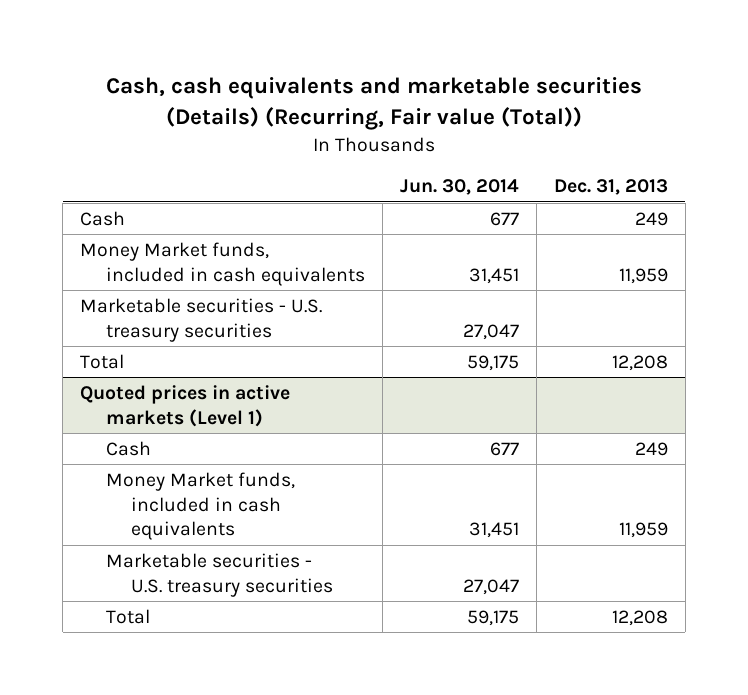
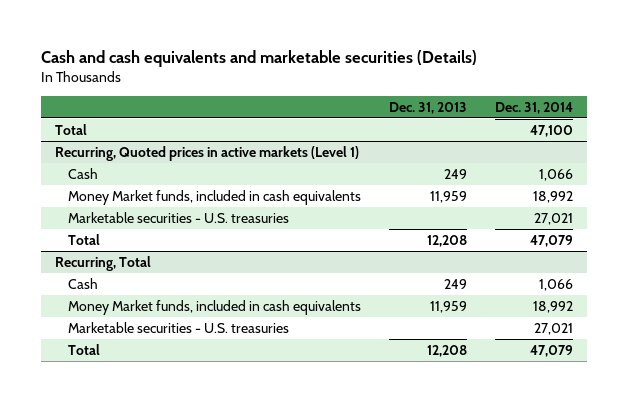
- Cash, cash equivalents and marketable securities (Details) (Recurring, Fair value (Total))
+ Cash and cash equivalents and marketable securities (Details)
- | Jun. 30, 2014 | Dec. 31, 2013
+ | Dec. 31, 2013 | Dec. 31, 2014
+ Total | | 47,100
+ Recurring, Quoted prices in active markets (Level 1)
- Marketable securities - U.S. treasury securities | 27,047 |
+ Marketable securities - U.S. treasuries | | 27,021
- Quoted prices in active markets (Level 1)
+ Recurring, Total
- Marketable securities - U.S. treasury securities | 27,047 |
+ Marketable securities - U.S. treasuries | | 27,021

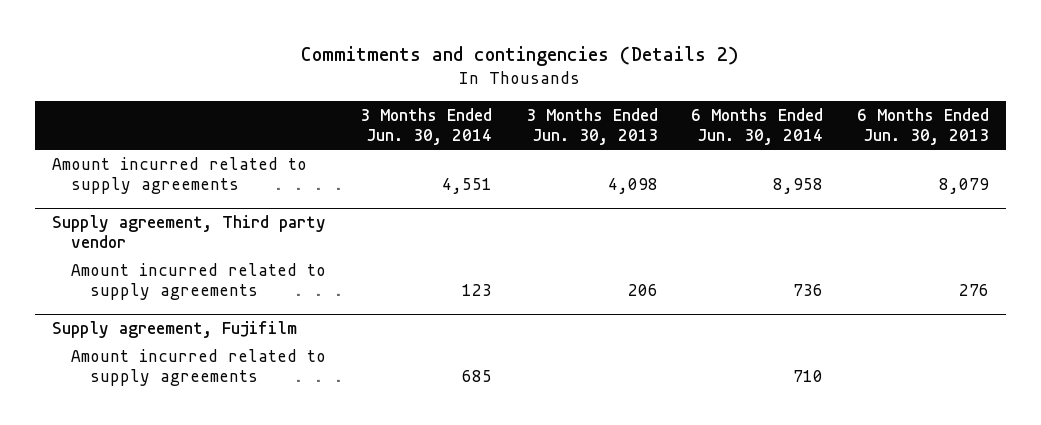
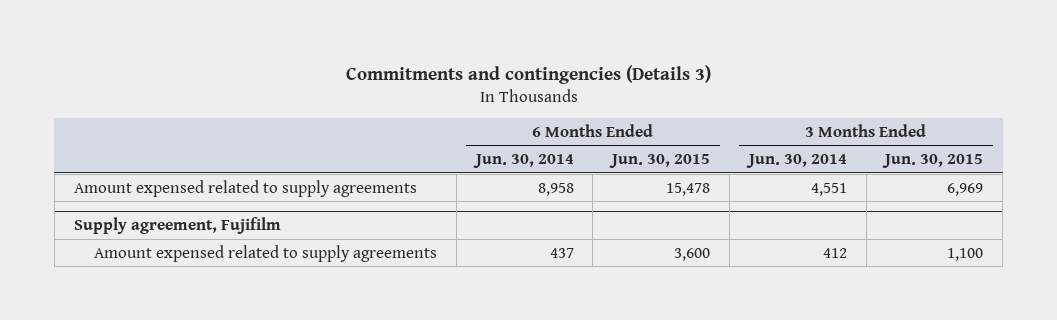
- Commitments and contingencies (Details 2)
+ Commitments and contingencies (Details 3)
- | 3 Months Ended Jun. 30, 2014 | 3 Months Ended Jun. 30, 2013 | 6 Months Ended Jun. 30, 2014 | 6 Months Ended Jun. 30, 2013
+ | 6 Months Ended Jun. 30, 2014 | 6 Months Ended Jun. 30, 2015 | 3 Months Ended Jun. 30, 2014 | 3 Months Ended Jun. 30, 2015
- Amount incurred related to supply agreements | 4,551 | 4,098 | 8,958 | 8,079
- Supply agreement, Third party vendor
- Amount incurred related to supply agreements | 123 | 206 | 736 | 276
+ Amount expensed related to supply agreements | 8,958 | 15,478 | 4,551 | 6,969
@ Supply agreement, Fujifilm
- Amount incurred related to supply agreements | 685 | | 710 |
+ Amount expensed related to supply agreements | 437 | 3,600 | 412 | 1,100

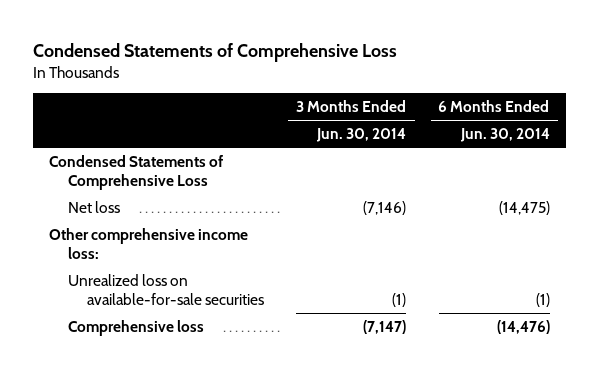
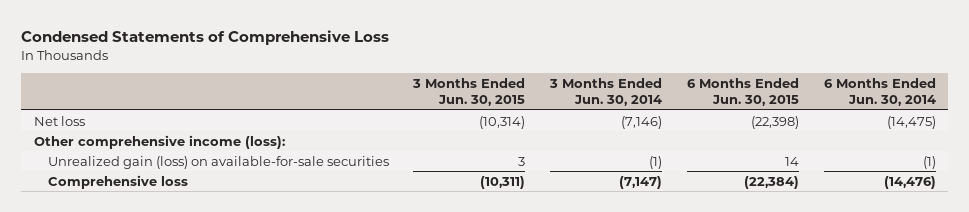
- | 3 Months Ended Jun. 30, 2014 | 6 Months Ended Jun. 30, 2014
+ | 3 Months Ended Jun. 30, 2015 | 3 Months Ended Jun. 30, 2014 | 6 Months Ended Jun. 30, 2015 | 6 Months Ended Jun. 30, 2014
- Condensed Statements of Comprehensive Loss
- Other comprehensive income loss:
- Unrealized loss on available-for-sale securities | (1) | (1)
+ Other comprehensive income (loss):
+ Unrealized gain (loss) on available-for-sale securities | 3 | (1) | 14 | (1)

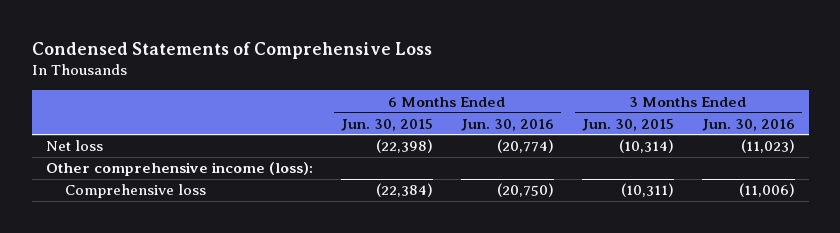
- | 3 Months Ended Jun. 30, 2015 | 3 Months Ended Jun. 30, 2014 | 6 Months Ended Jun. 30, 2015 | 6 Months Ended Jun. 30, 2014
+ | 6 Months Ended Jun. 30, 2015 | 6 Months Ended Jun. 30, 2016 | 3 Months Ended Jun. 30, 2015 | 3 Months Ended Jun. 30, 2016
- Unrealized gain (loss) on available-for-sale securities | 3 | (1) | 14 | (1)

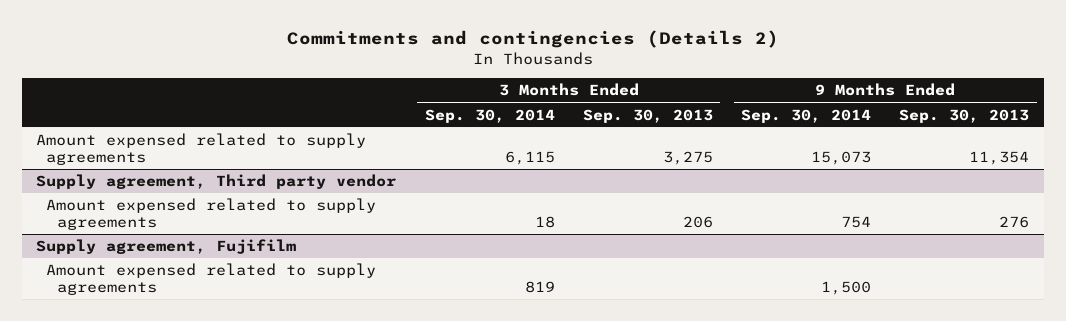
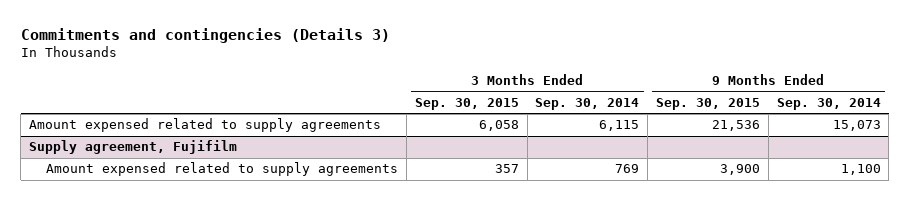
- Commitments and contingencies (Details 2)
+ Commitments and contingencies (Details 3)
- | 3 Months Ended Sep. 30, 2014 | 3 Months Ended Sep. 30, 2013 | 9 Months Ended Sep. 30, 2014 | 9 Months Ended Sep. 30, 2013
+ | 3 Months Ended Sep. 30, 2015 | 3 Months Ended Sep. 30, 2014 | 9 Months Ended Sep. 30, 2015 | 9 Months Ended Sep. 30, 2014
- Supply agreement, Third party vendor
- Amount expensed related to supply agreements | 18 | 206 | 754 | 276
@ Supply agreement, Fujifilm
- Amount expensed related to supply agreements | 819 | | 1,500 |
+ Amount expensed related to supply agreements | 357 | 769 | 3,900 | 1,100

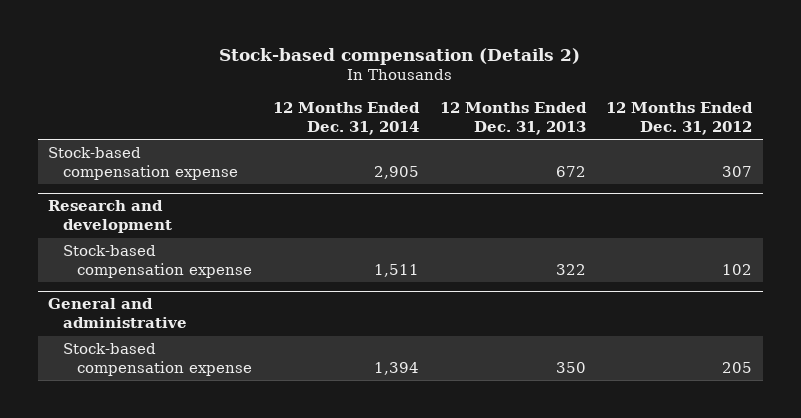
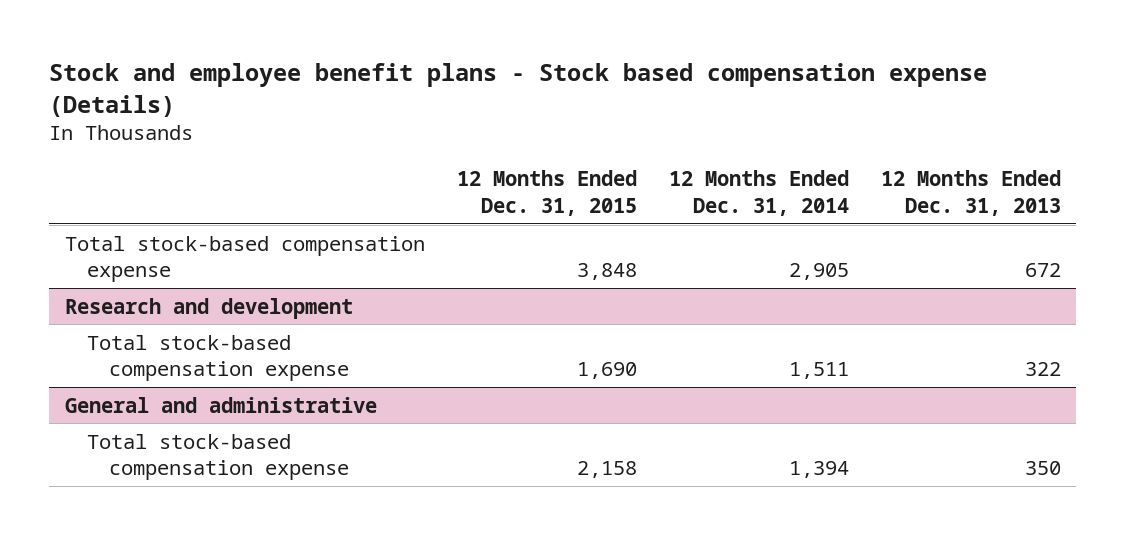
- Stock-based compensation (Details 2)
+ Stock and employee benefit plans - Stock based compensation expense (Details)
- | 12 Months Ended Dec. 31, 2014 | 12 Months Ended Dec. 31, 2013 | 12 Months Ended Dec. 31, 2012
+ | 12 Months Ended Dec. 31, 2015 | 12 Months Ended Dec. 31, 2014 | 12 Months Ended Dec. 31, 2013
- Stock-based compensation expense | 2,905 | 672 | 307
+ Total stock-based compensation expense | 3,848 | 2,905 | 672
@ Research and development
- Stock-based compensation expense | 1,511 | 322 | 102
+ Total stock-based compensation expense | 1,690 | 1,511 | 322
@ General and administrative
- Stock-based compensation expense | 1,394 | 350 | 205
+ Total stock-based compensation expense | 2,158 | 1,394 | 350

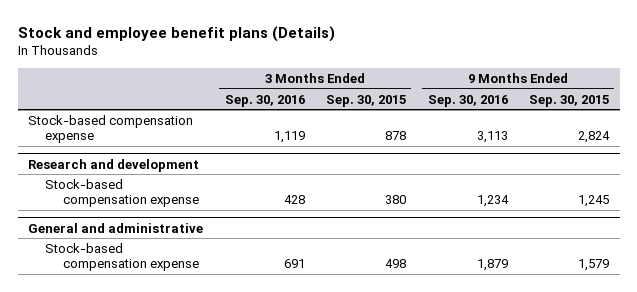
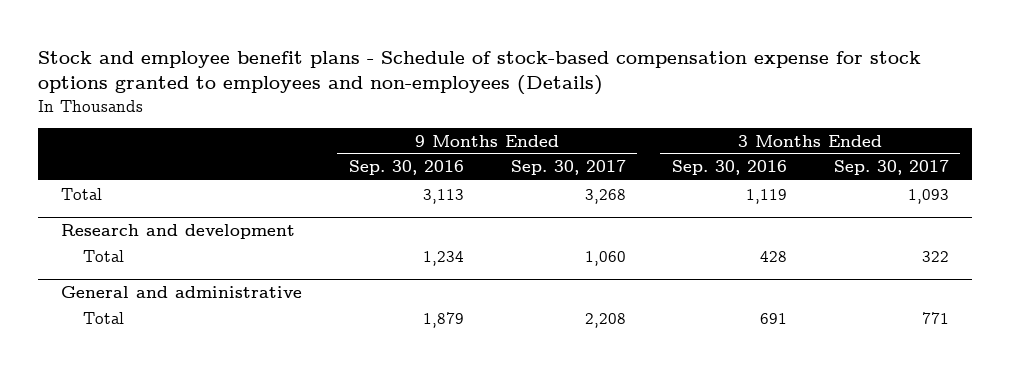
- Stock and employee benefit plans (Details)
+ Stock and employee benefit plans - Schedule of stock-based compensation expense for stock options granted to employees and non-employees (Details)
- | 3 Months Ended Sep. 30, 2016 | 3 Months Ended Sep. 30, 2015 | 9 Months Ended Sep. 30, 2016 | 9 Months Ended Sep. 30, 2015
+ | 9 Months Ended Sep. 30, 2016 | 9 Months Ended Sep. 30, 2017 | 3 Months Ended Sep. 30, 2016 | 3 Months Ended Sep. 30, 2017
- Stock-based compensation expense | 1,119 | 878 | 3,113 | 2,824
+ Total | 3,113 | 3,268 | 1,119 | 1,093
@ Research and development
- Stock-based compensation expense | 428 | 380 | 1,234 | 1,245
+ Total | 1,234 | 1,060 | 428 | 322
@ General and administrative
- Stock-based compensation expense | 691 | 498 | 1,879 | 1,579
+ Total | 1,879 | 2,208 | 691 | 771

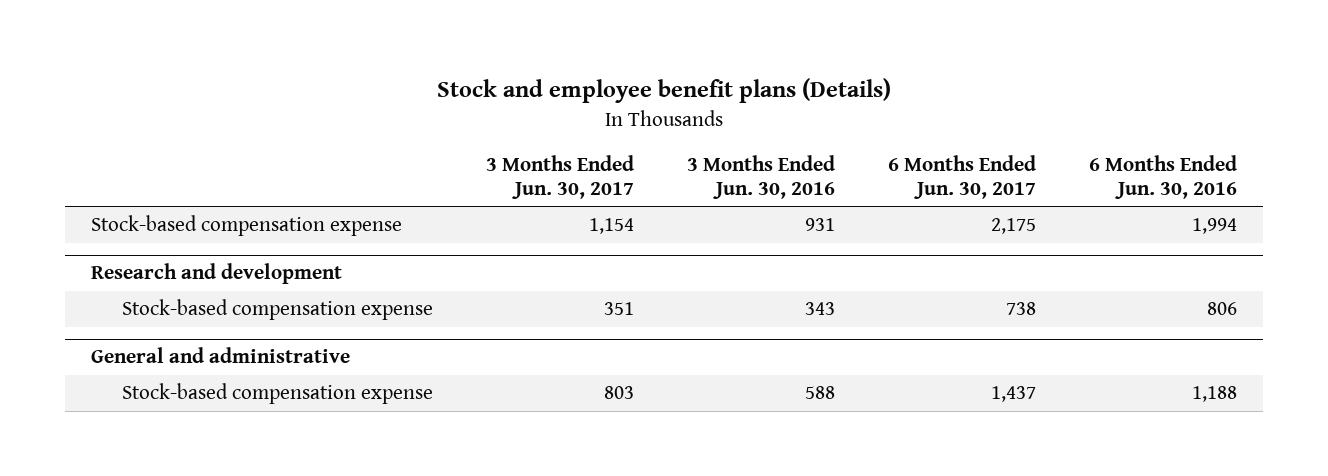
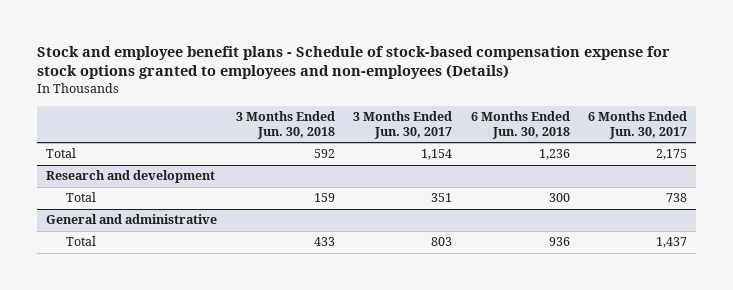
- Stock and employee benefit plans (Details)
+ Stock and employee benefit plans - Schedule of stock-based compensation expense for stock options granted to employees and non-employees (Details)
- | 3 Months Ended Jun. 30, 2017 | 3 Months Ended Jun. 30, 2016 | 6 Months Ended Jun. 30, 2017 | 6 Months Ended Jun. 30, 2016
+ | 3 Months Ended Jun. 30, 2018 | 3 Months Ended Jun. 30, 2017 | 6 Months Ended Jun. 30, 2018 | 6 Months Ended Jun. 30, 2017
- Stock-based compensation expense | 1,154 | 931 | 2,175 | 1,994
+ Total | 592 | 1,154 | 1,236 | 2,175
@ Research and development
- Stock-based compensation expense | 351 | 343 | 738 | 806
+ Total | 159 | 351 | 300 | 738
@ General and administrative
- Stock-based compensation expense | 803 | 588 | 1,437 | 1,188
+ Total | 433 | 803 | 936 | 1,437

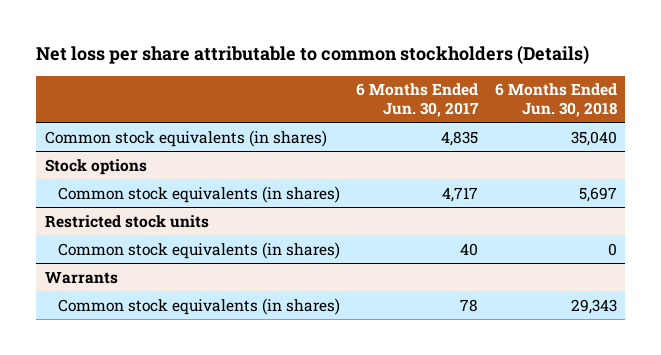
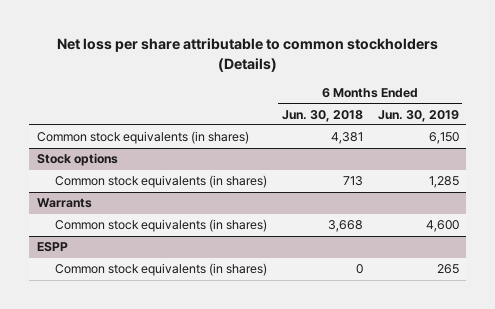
- | 6 Months Ended Jun. 30, 2017 | 6 Months Ended Jun. 30, 2018
+ | 6 Months Ended Jun. 30, 2018 | 6 Months Ended Jun. 30, 2019
- Common stock equivalents (in shares) | 4,835 | 35,040
+ Common stock equivalents (in shares) | 4,381 | 6,150
@ Stock options
- Common stock equivalents (in shares) | 4,717 | 5,697
- Restricted stock units
- Common stock equivalents (in shares) | 40 | 0
@ Stock options
+ Common stock equivalents (in shares) | 713 | 1,285
@ Warrants
- Common stock equivalents (in shares) | 78 | 29,343
+ Common stock equivalents (in shares) | 3,668 | 4,600
+ ESPP
+ Common stock equivalents (in shares) | 0 | 265

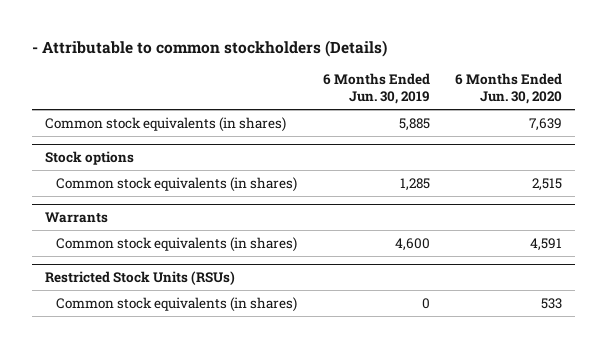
- Net loss per share attributable to common stockholders (Details)
+ - Attributable to common stockholders (Details)
- | 6 Months Ended Jun. 30, 2018 | 6 Months Ended Jun. 30, 2019
+ | 6 Months Ended Jun. 30, 2019 | 6 Months Ended Jun. 30, 2020
- Common stock equivalents (in shares) | 4,381 | 6,150
+ Common stock equivalents (in shares) | 5,885 | 7,639
- ESPP
- Common stock equivalents (in shares) | 0 | 265
+ Restricted Stock Units (RSUs)
+ Common stock equivalents (in shares) | 0 | 533

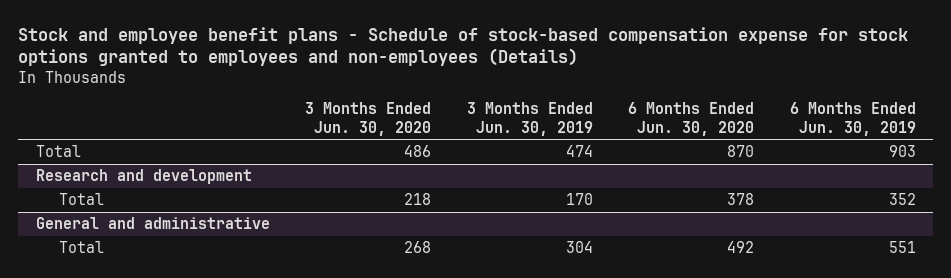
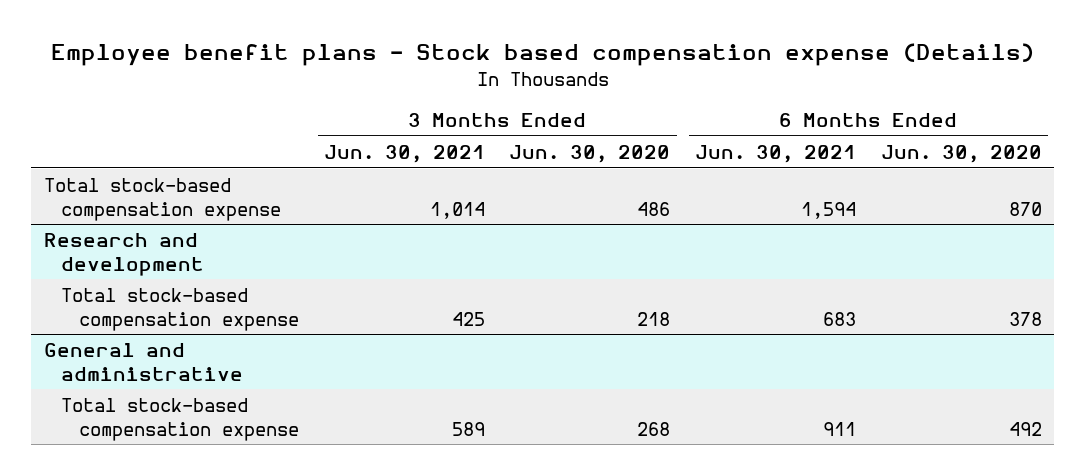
- Stock and employee benefit plans - Schedule of stock-based compensation expense for stock options granted to employees and non-employees (Details)
+ Employee benefit plans - Stock based compensation expense (Details)
- | 3 Months Ended Jun. 30, 2020 | 3 Months Ended Jun. 30, 2019 | 6 Months Ended Jun. 30, 2020 | 6 Months Ended Jun. 30, 2019
+ | 3 Months Ended Jun. 30, 2021 | 3 Months Ended Jun. 30, 2020 | 6 Months Ended Jun. 30, 2021 | 6 Months Ended Jun. 30, 2020
- Total | 486 | 474 | 870 | 903
+ Total stock-based compensation expense | 1,014 | 486 | 1,594 | 870
@ Research and development
- Total | 218 | 170 | 378 | 352
+ Total stock-based compensation expense | 425 | 218 | 683 | 378
@ General and administrative
- Total | 268 | 304 | 492 | 551
+ Total stock-based compensation expense | 589 | 268 | 911 | 492

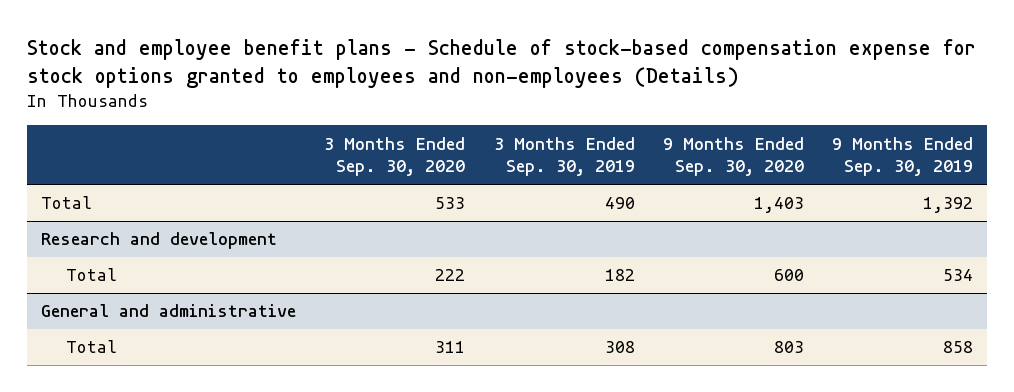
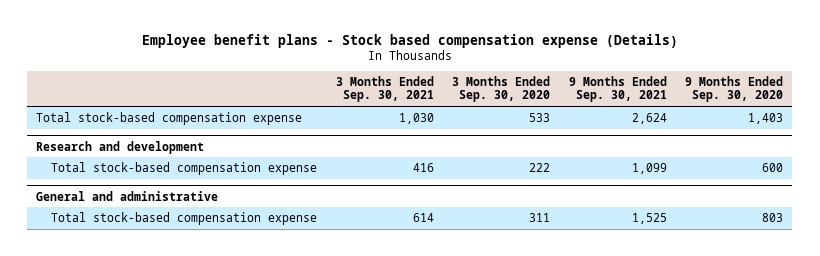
- Stock and employee benefit plans - Schedule of stock-based compensation expense for stock options granted to employees and non-employees (Details)
+ Employee benefit plans - Stock based compensation expense (Details)
- | 3 Months Ended Sep. 30, 2020 | 3 Months Ended Sep. 30, 2019 | 9 Months Ended Sep. 30, 2020 | 9 Months Ended Sep. 30, 2019
+ | 3 Months Ended Sep. 30, 2021 | 3 Months Ended Sep. 30, 2020 | 9 Months Ended Sep. 30, 2021 | 9 Months Ended Sep. 30, 2020
- Total | 533 | 490 | 1,403 | 1,392
+ Total stock-based compensation expense | 1,030 | 533 | 2,624 | 1,403
@ Research and development
- Total | 222 | 182 | 600 | 534
+ Total stock-based compensation expense | 416 | 222 | 1,099 | 600
@ General and administrative
- Total | 311 | 308 | 803 | 858
+ Total stock-based compensation expense | 614 | 311 | 1,525 | 803

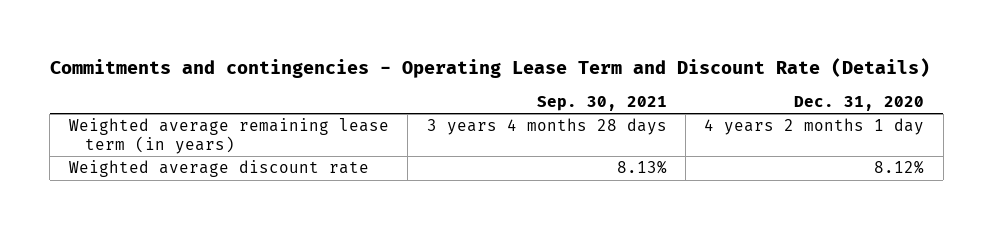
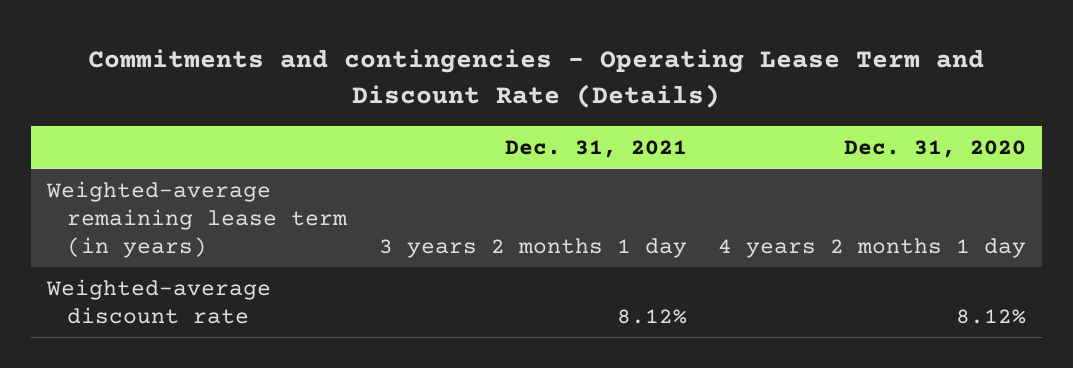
- | Sep. 30, 2021 | Dec. 31, 2020
+ | Dec. 31, 2021 | Dec. 31, 2020
- Weighted average remaining lease term (in years) | 3 years 4 months 28 days | 4 years 2 months 1 day
- Weighted average discount rate | 8.13% | 8.12%
+ Weighted-average remaining lease term (in years) | 3 years 2 months 1 day | 4 years 2 months 1 day
+ Weighted-average discount rate | 8.12% | 8.12%

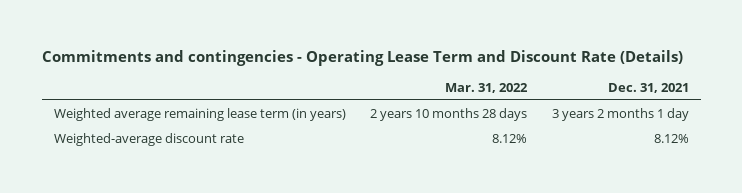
- | Dec. 31, 2021 | Dec. 31, 2020
+ | Mar. 31, 2022 | Dec. 31, 2021
- Weighted-average remaining lease term (in years) | 3 years 2 months 1 day | 4 years 2 months 1 day
+ Weighted average remaining lease term (in years) | 2 years 10 months 28 days | 3 years 2 months 1 day

